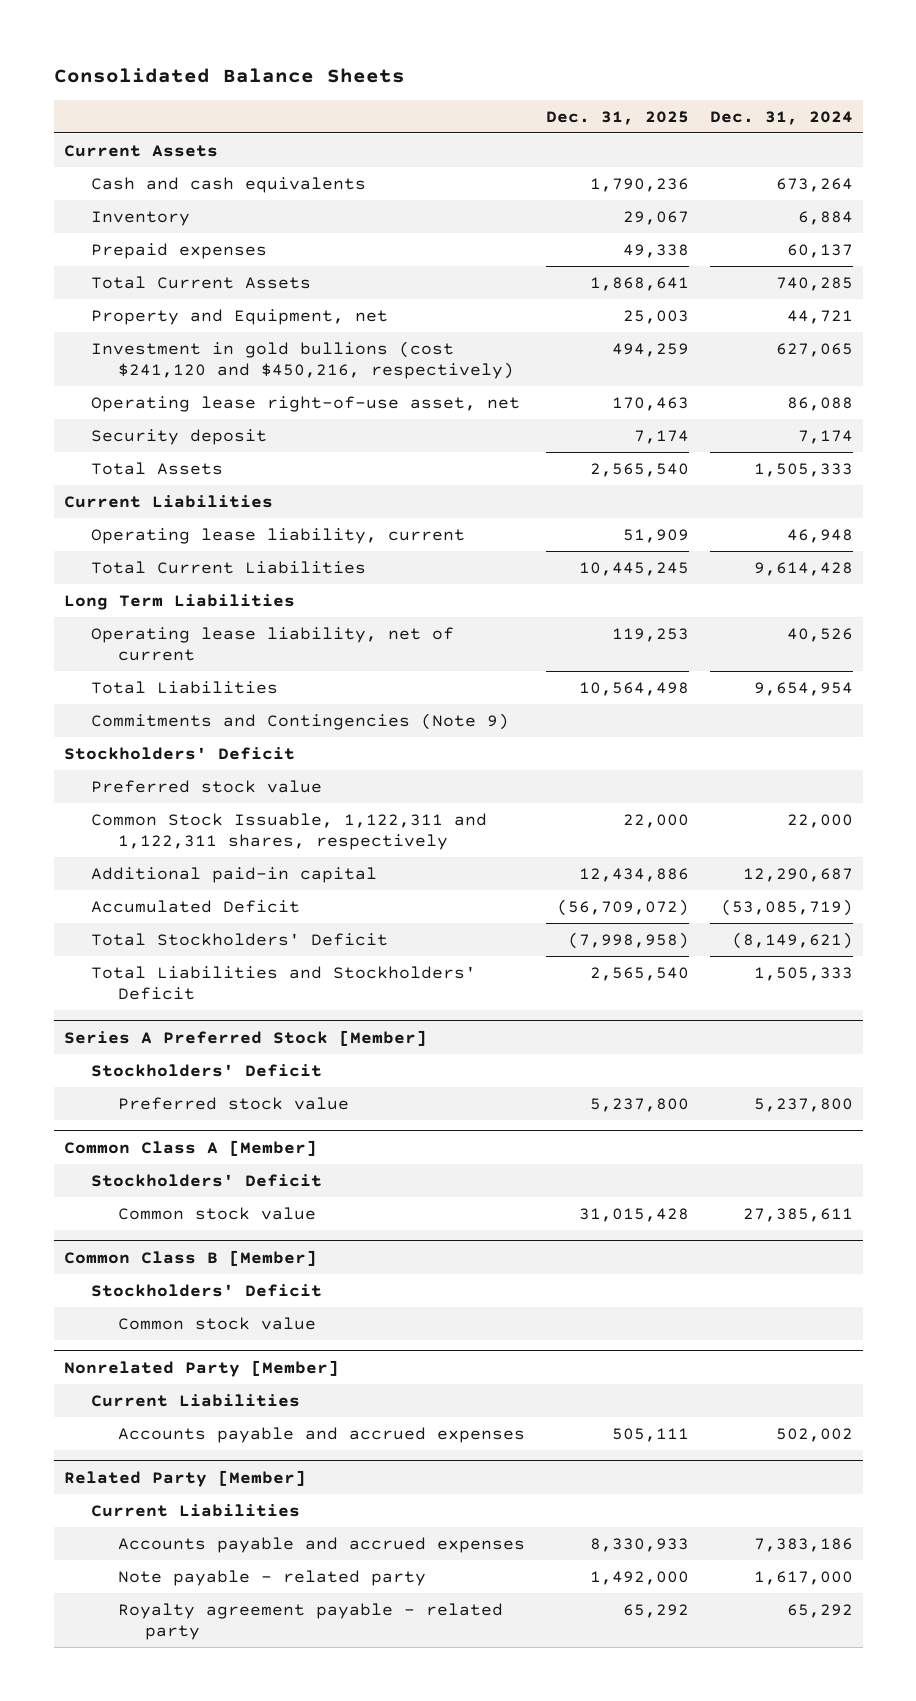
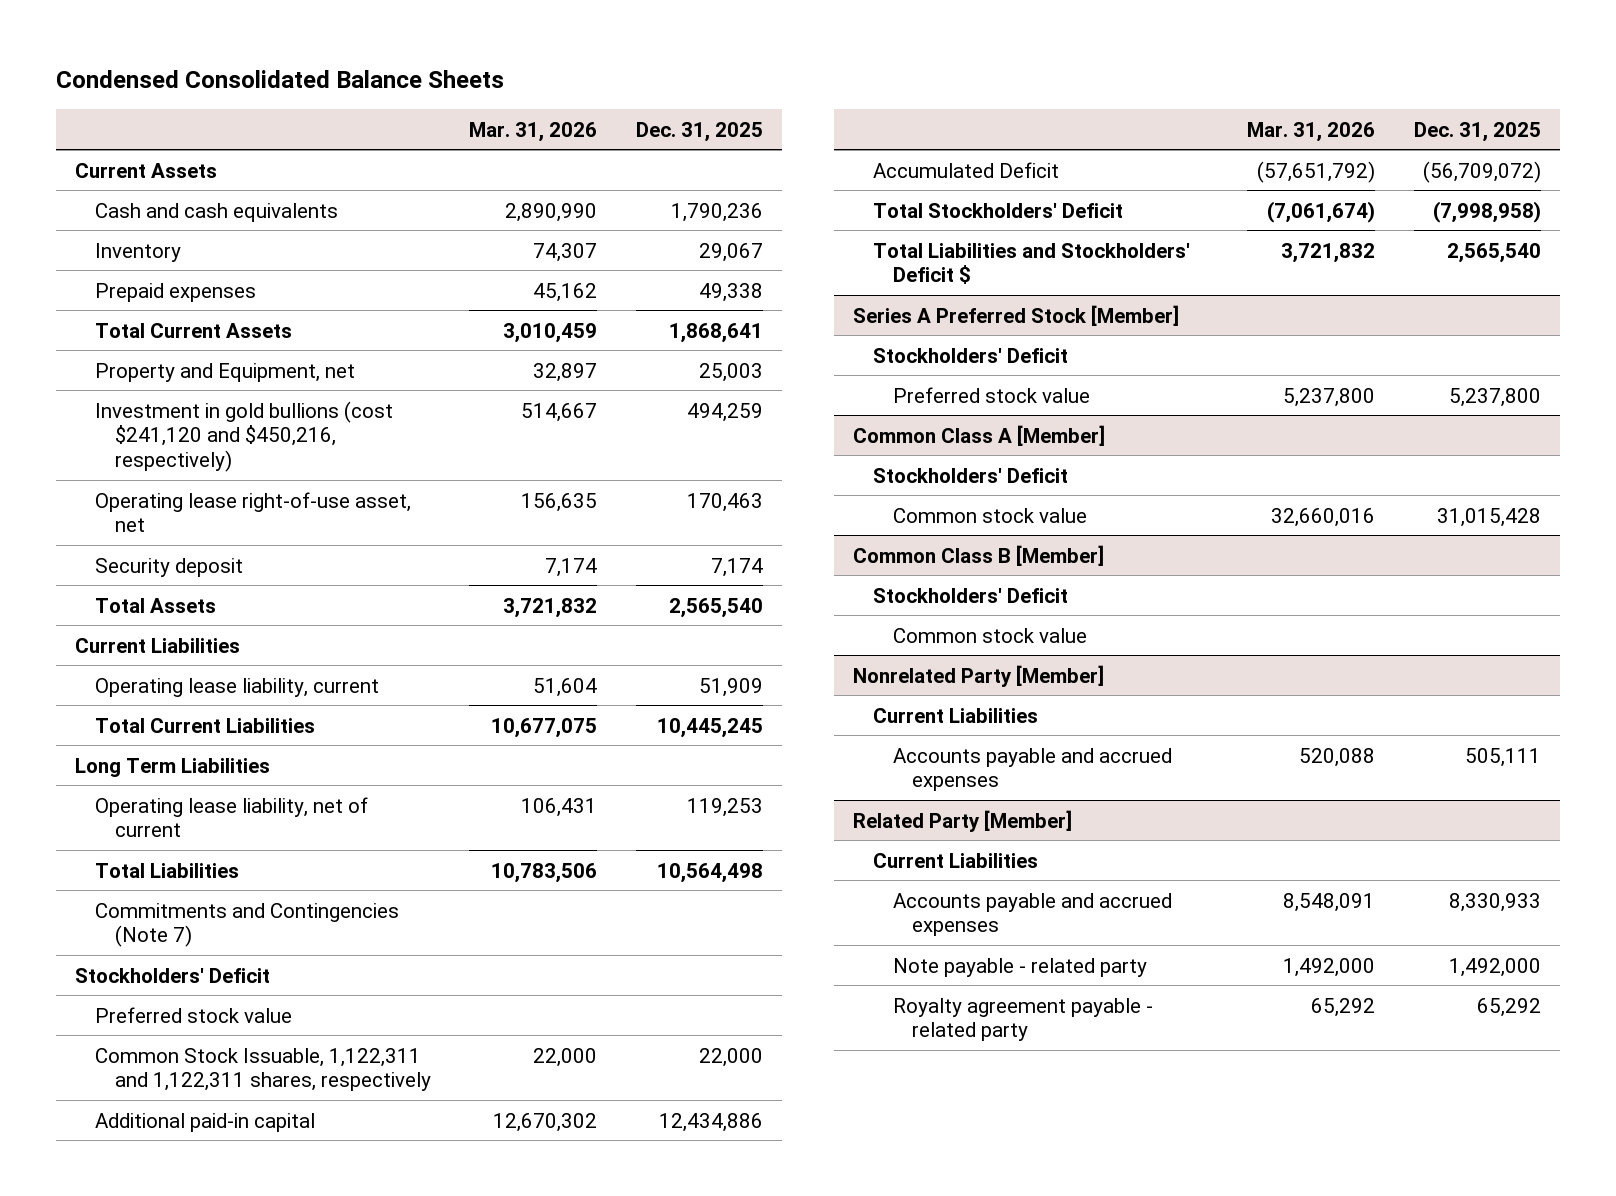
- Consolidated Balance Sheets
+ Condensed Consolidated Balance Sheets
- | Dec. 31, 2025 | Dec. 31, 2024
+ | Mar. 31, 2026 | Dec. 31, 2025
- Commitments and Contingencies (Note 9)
+ Commitments and Contingencies (Note 7)
- Total Liabilities and Stockholders' Deficit | 2,565,540 | 1,505,333
+ Total Liabilities and Stockholders' Deficit $ | 3,721,832 | 2,565,540

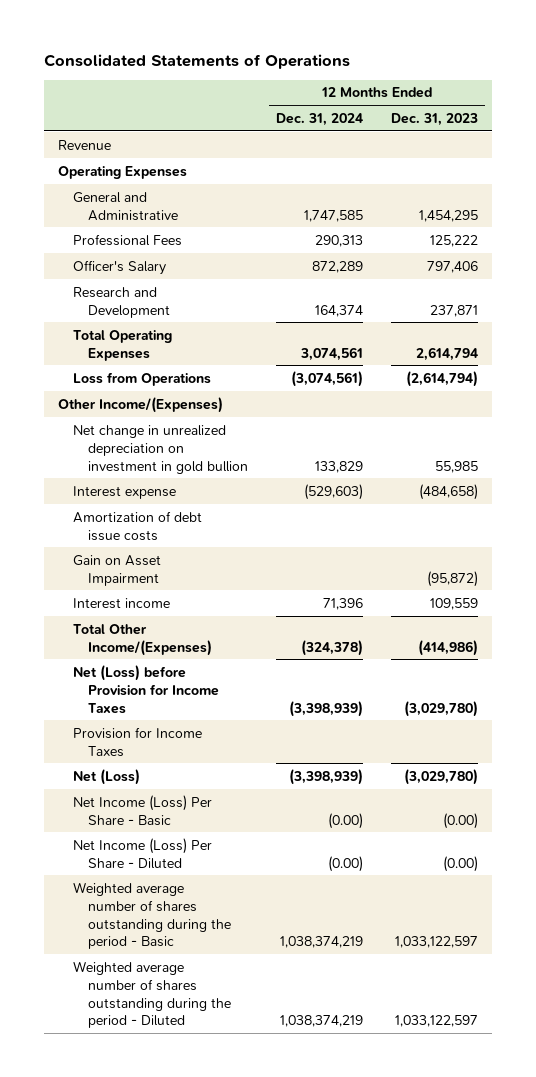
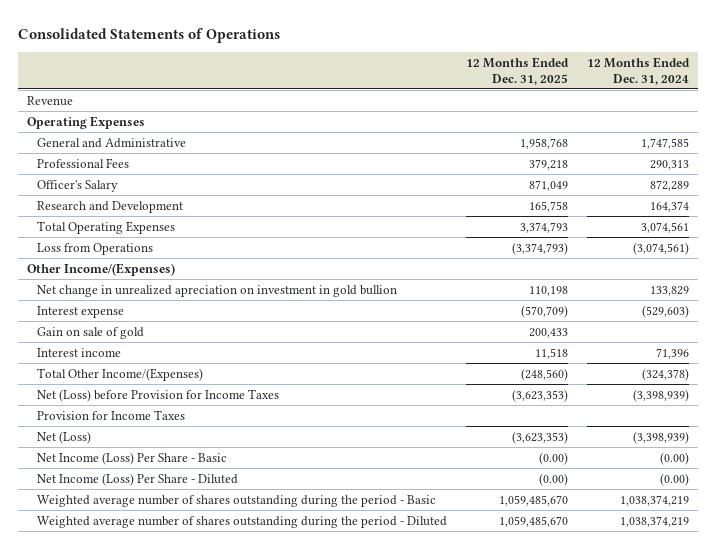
- | 12 Months Ended Dec. 31, 2024 | 12 Months Ended Dec. 31, 2023
+ | 12 Months Ended Dec. 31, 2025 | 12 Months Ended Dec. 31, 2024
- Net change in unrealized depreciation on investment in gold bullion | 133,829 | 55,985
+ Net change in unrealized apreciation on investment in gold bullion | 110,198 | 133,829
- Amortization of debt issue costs
- Gain on Asset Impairment | | (95,872)
+ Gain on sale of gold | 200,433 |

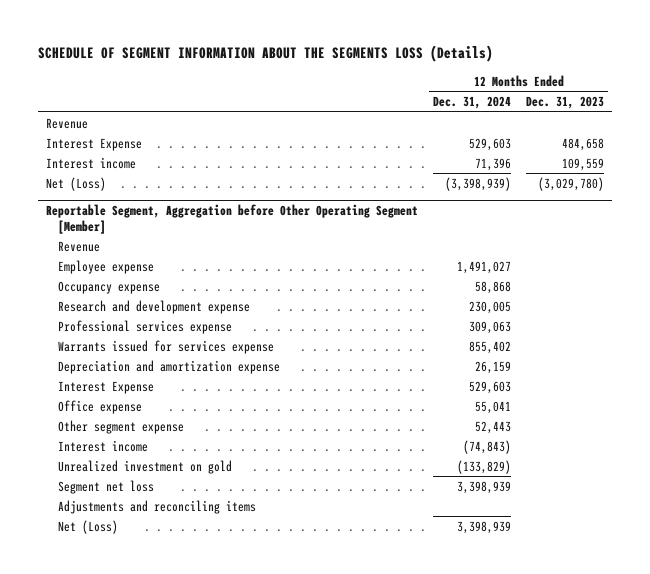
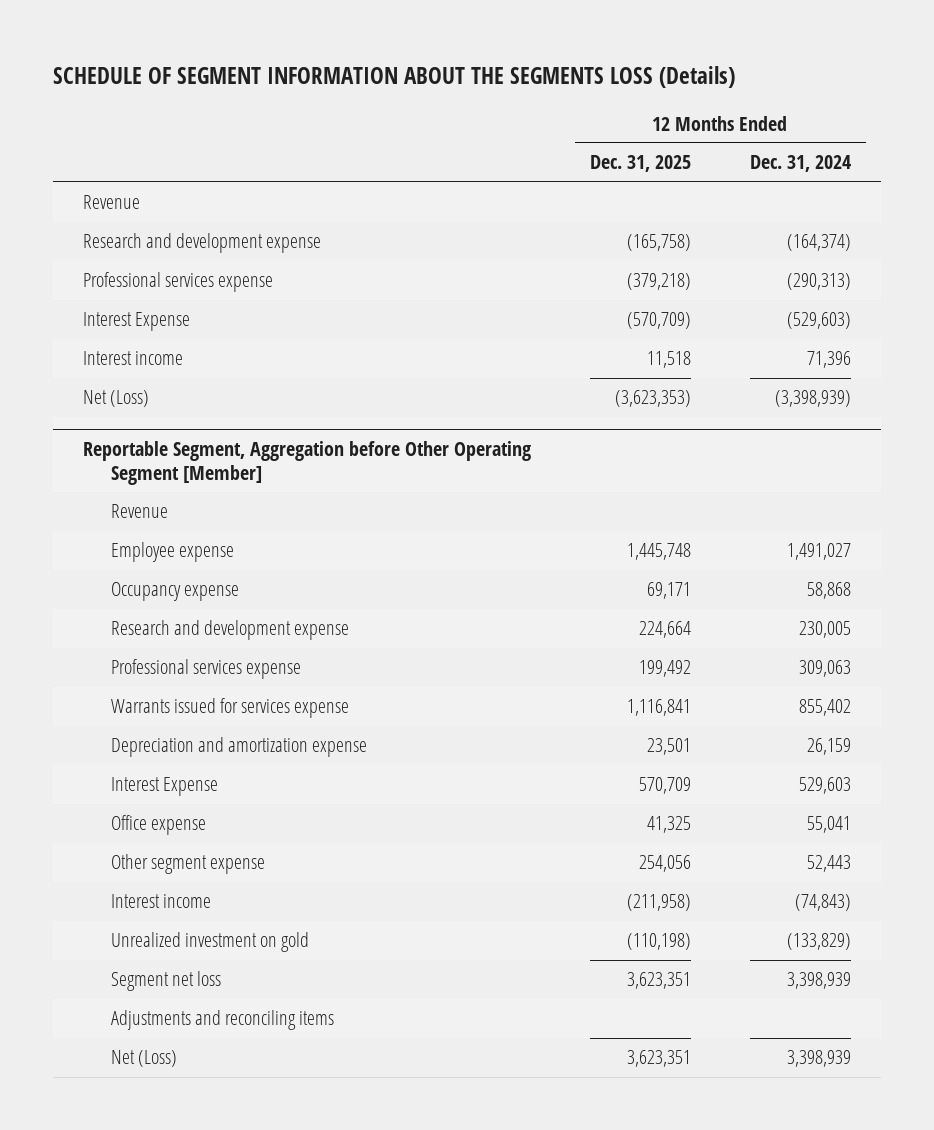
- | 12 Months Ended Dec. 31, 2024 | 12 Months Ended Dec. 31, 2023
+ | 12 Months Ended Dec. 31, 2025 | 12 Months Ended Dec. 31, 2024
- Interest Expense | 529,603 | 484,658
+ Research and development expense | (165,758) | (164,374)
+ Professional services expense | (379,218) | (290,313)
+ Interest Expense | (570,709) | (529,603)

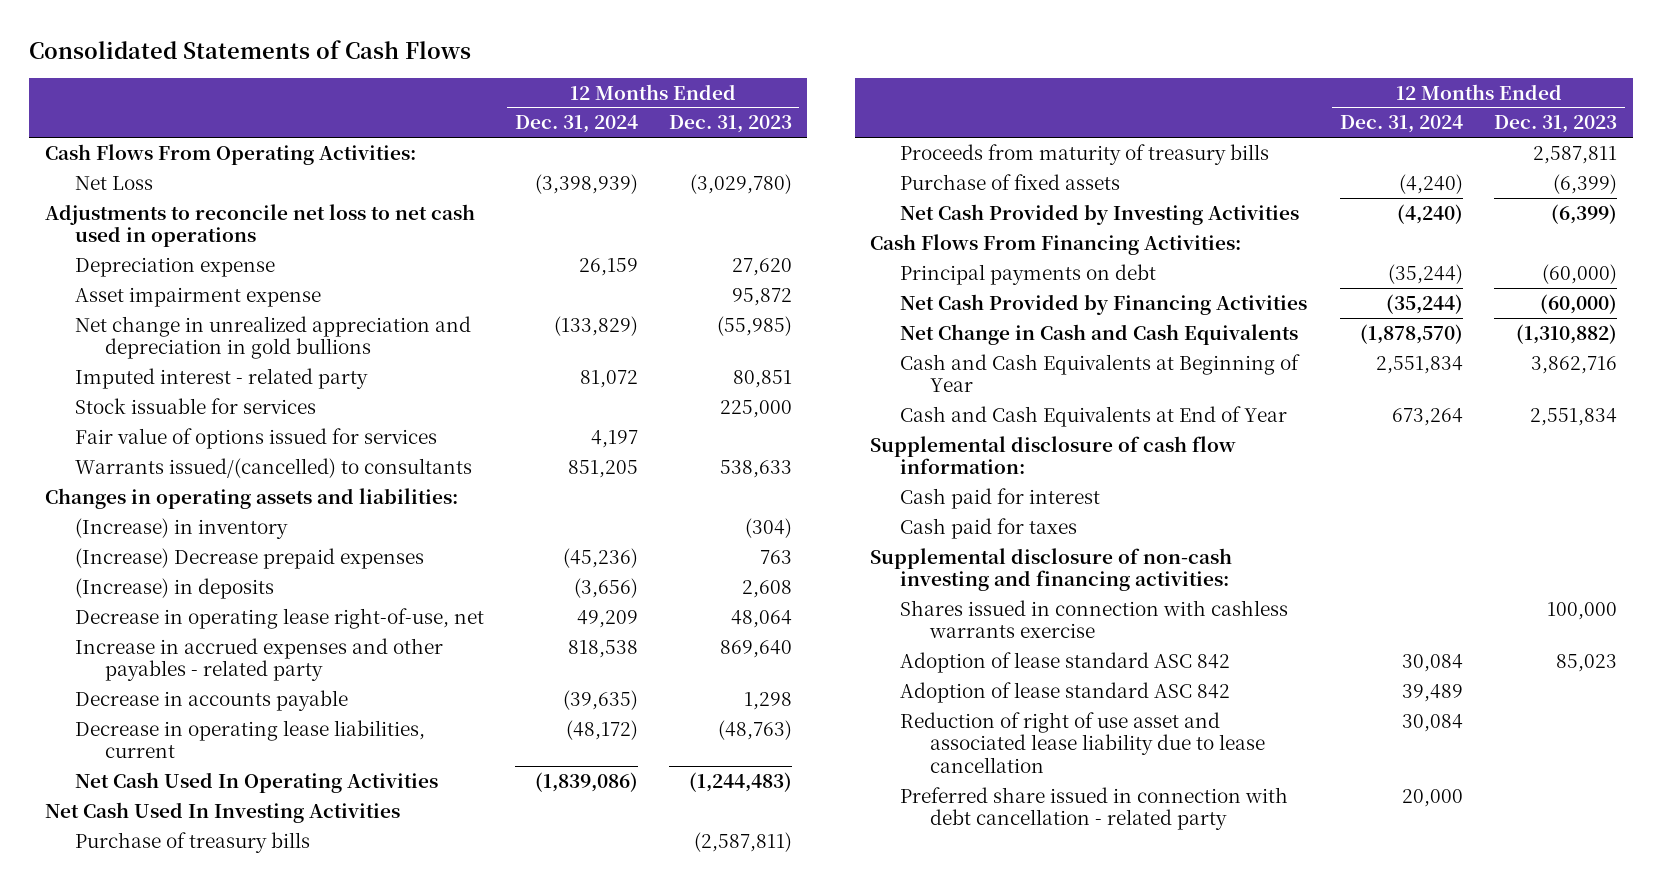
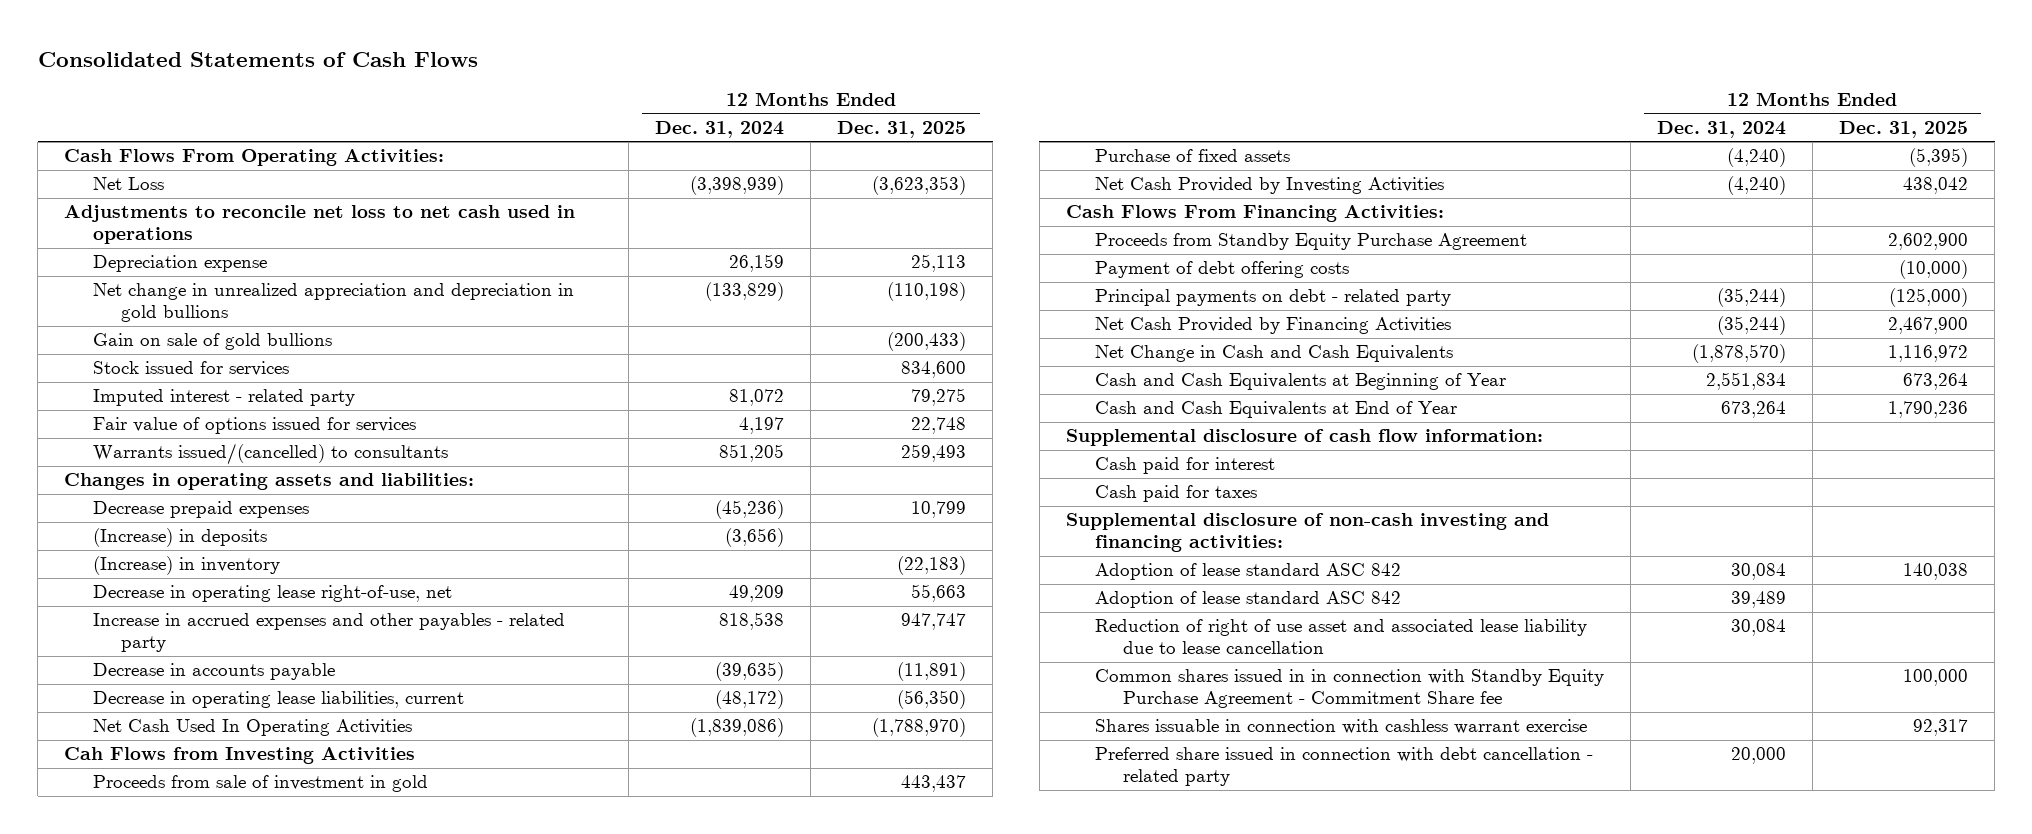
- | 12 Months Ended Dec. 31, 2024 | 12 Months Ended Dec. 31, 2023
+ | 12 Months Ended Dec. 31, 2024 | 12 Months Ended Dec. 31, 2025
- Asset impairment expense | | 95,872
+ Gain on sale of gold bullions | | (200,433)
+ Stock issued for services | | 834,600
- Stock issuable for services | | 225,000
- (Increase) Decrease prepaid expenses | (45,236) | 763
+ Decrease prepaid expenses | (45,236) | 10,799
moved down: (Increase) in inventory | | (22,183)
- Net Cash Used In Investing Activities
- Purchase of treasury bills | | (2,587,811)
- Proceeds from maturity of treasury bills | | 2,587,811
+ Cah Flows from Investing Activities
+ Proceeds from sale of investment in gold | | 443,437
- Principal payments on debt | (35,244) | (60,000)
+ Proceeds from Standby Equity Purchase Agreement | | 2,602,900
+ Payment of debt offering costs | | (10,000)
+ Principal payments on debt - related party | (35,244) | (125,000)
- Shares issued in connection with cashless warrants exercise | | 100,000
+ Common shares issued in in connection with Standby Equity Purchase Agreement - Commitment Share fee | | 100,000
+ Shares issuable in connection with cashless warrant exercise | | 92,317

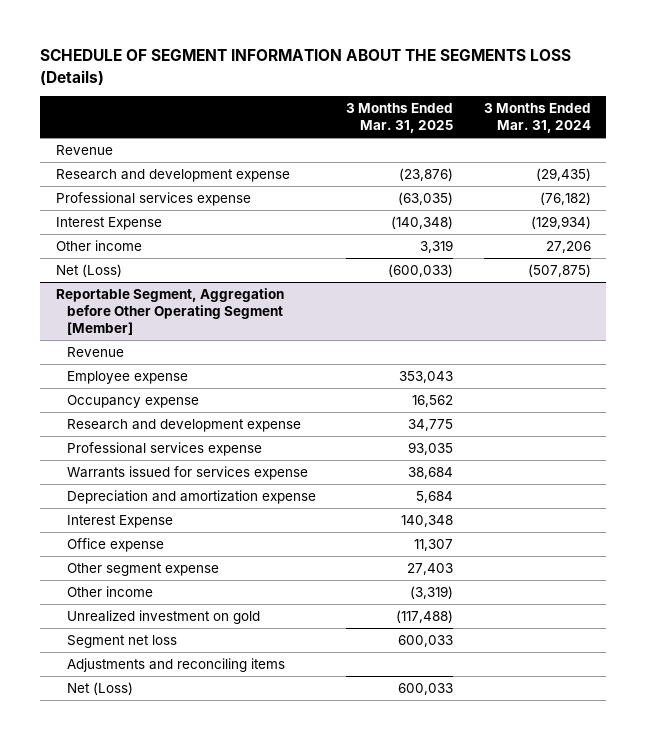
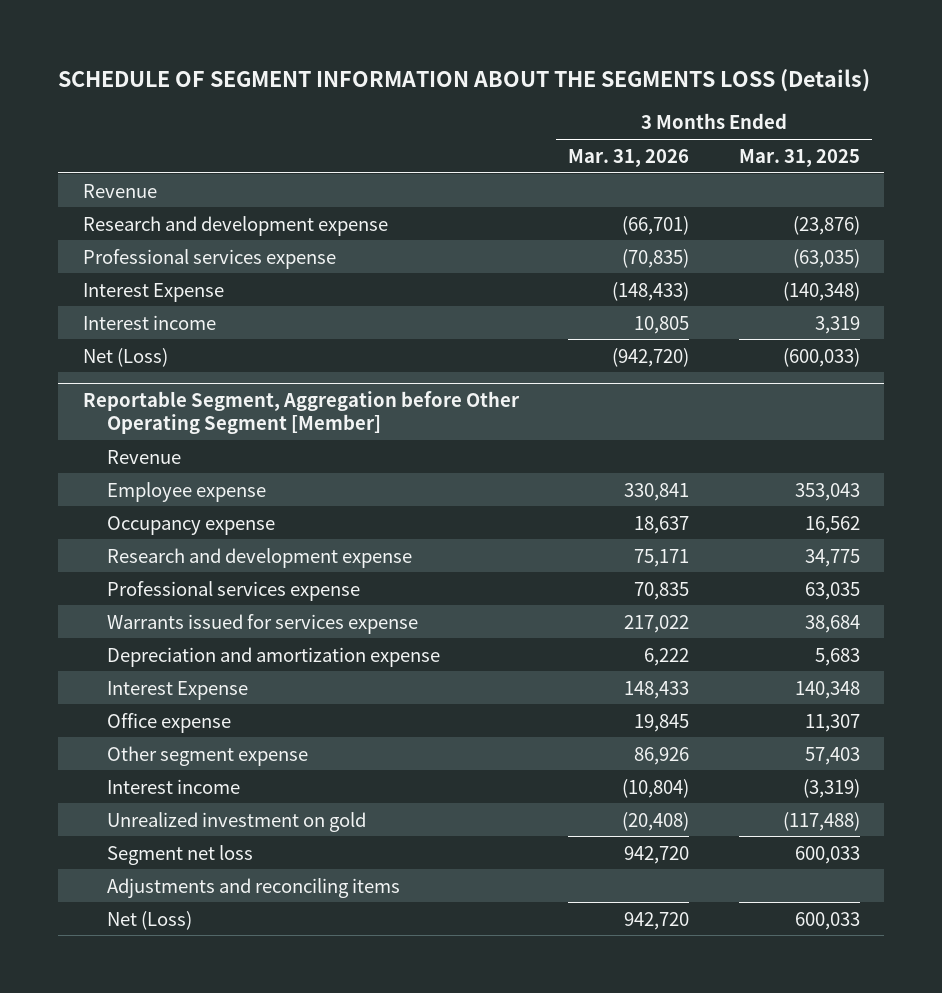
- | 3 Months Ended Mar. 31, 2025 | 3 Months Ended Mar. 31, 2024
+ | 3 Months Ended Mar. 31, 2026 | 3 Months Ended Mar. 31, 2025
- Other income | 3,319 | 27,206
+ Interest income | 10,805 | 3,319
@ Reportable Segment, Aggregation before Other Operating Segment [Member]
- Professional services expense | 93,035 |
+ Professional services expense | 70,835 | 63,035
- Depreciation and amortization expense | 5,684 |
+ Depreciation and amortization expense | 6,222 | 5,683
- Other segment expense | 27,403 |
- Other income | (3,319) |
+ Other segment expense | 86,926 | 57,403
+ Interest income | (10,804) | (3,319)

